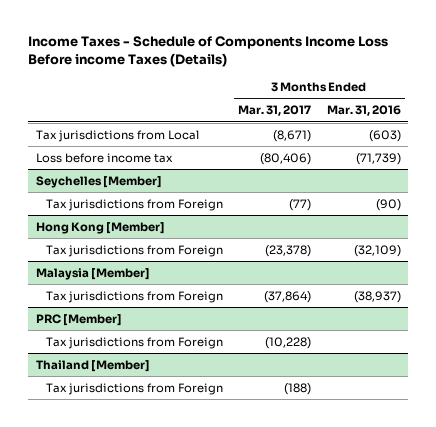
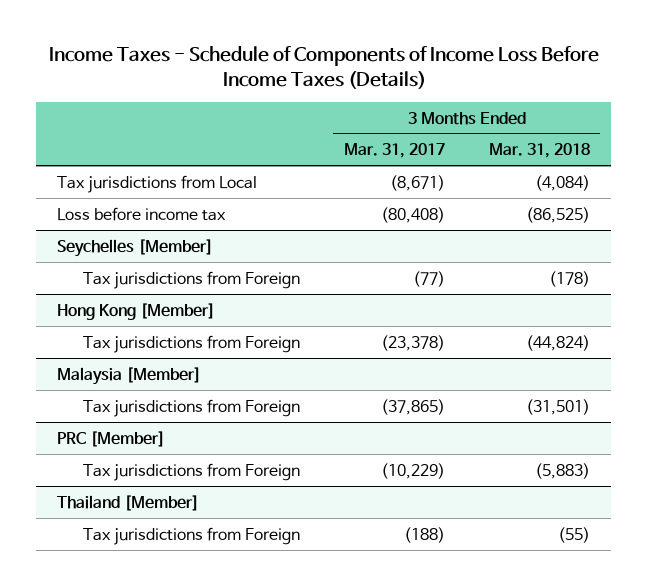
- Income Taxes - Schedule of Components Income Loss Before income Taxes (Details)
+ Income Taxes - Schedule of Components of Income Loss Before Income Taxes (Details)
- | 3 Months Ended Mar. 31, 2017 | 3 Months Ended Mar. 31, 2016
+ | 3 Months Ended Mar. 31, 2017 | 3 Months Ended Mar. 31, 2018
- Loss before income tax | (80,406) | (71,739)
+ Loss before income tax | (80,408) | (86,525)
@ Malaysia [Member]
- Tax jurisdictions from Foreign | (37,864) | (38,937)
+ Tax jurisdictions from Foreign | (37,865) | (31,501)
@ PRC [Member]
- Tax jurisdictions from Foreign | (10,228) |
+ Tax jurisdictions from Foreign | (10,229) | (5,883)

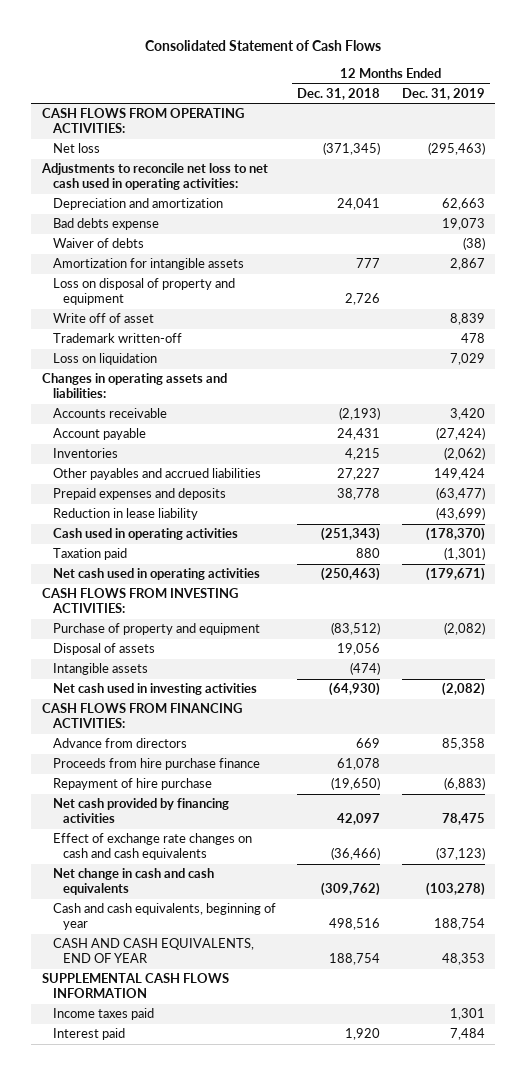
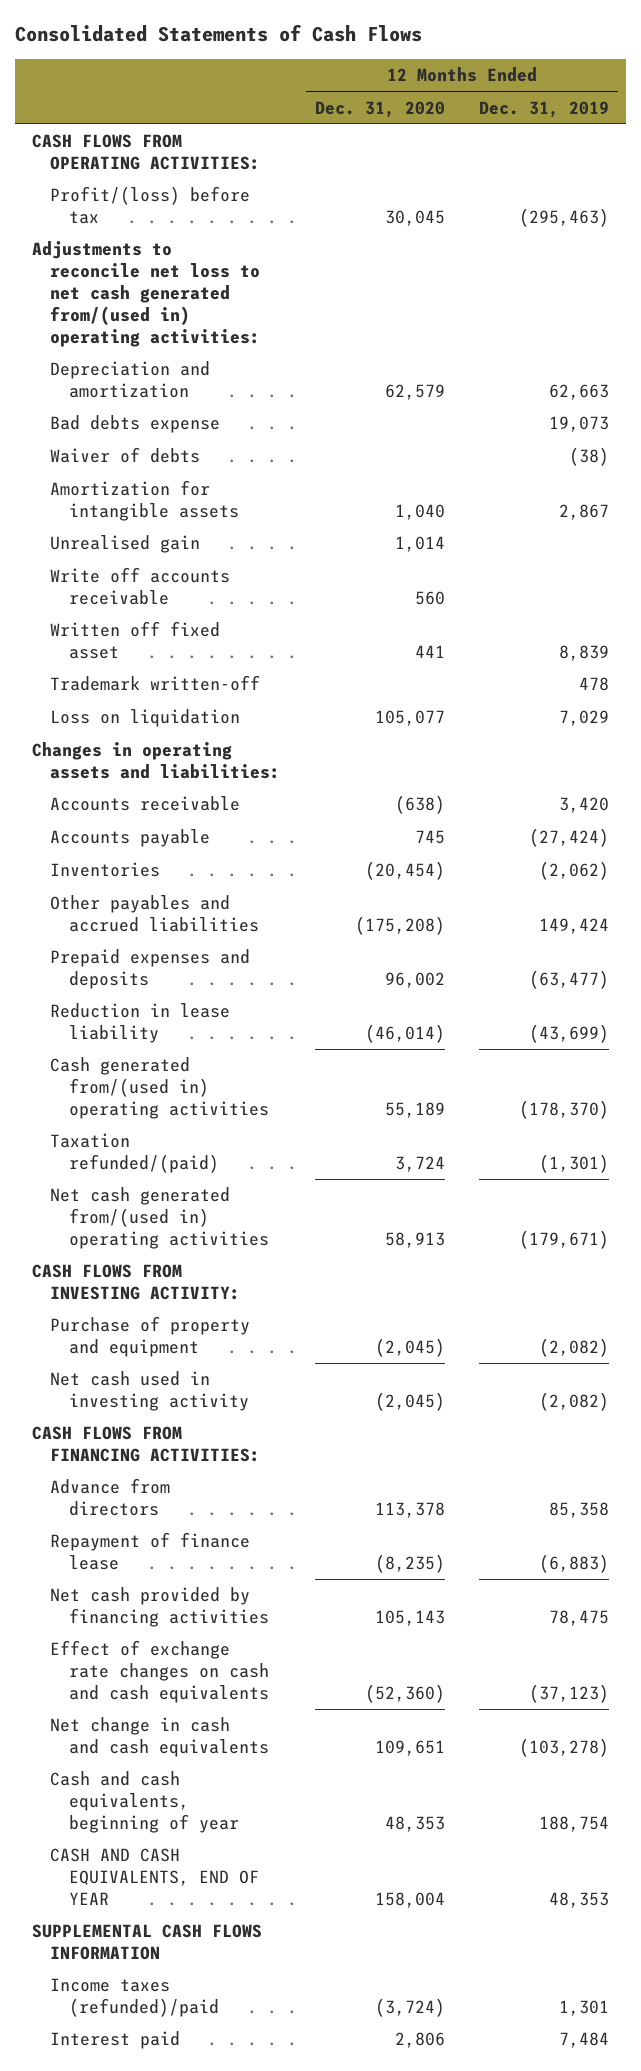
- Consolidated Statement of Cash Flows
+ Consolidated Statements of Cash Flows
- | 12 Months Ended Dec. 31, 2018 | 12 Months Ended Dec. 31, 2019
+ | 12 Months Ended Dec. 31, 2020 | 12 Months Ended Dec. 31, 2019
- Net loss | (371,345) | (295,463)
- Adjustments to reconcile net loss to net cash used in operating activities:
+ Profit/(loss) before tax | 30,045 | (295,463)
+ Adjustments to reconcile net loss to net cash generated from/(used in) operating activities:
- Loss on disposal of property and equipment | 2,726 |
- Write off of asset | | 8,839
+ Unrealised gain | 1,014 |
+ Write off accounts receivable | 560 |
+ Written off fixed asset | 441 | 8,839
- Account payable | 24,431 | (27,424)
+ Accounts payable | 745 | (27,424)
- Cash used in operating activities | (251,343) | (178,370)
- Taxation paid | 880 | (1,301)
- Net cash used in operating activities | (250,463) | (179,671)
- CASH FLOWS FROM INVESTING ACTIVITIES:
+ Cash generated from/(used in) operating activities | 55,189 | (178,370)
+ Taxation refunded/(paid) | 3,724 | (1,301)
+ Net cash generated from/(used in) operating activities | 58,913 | (179,671)
+ CASH FLOWS FROM INVESTING ACTIVITY:
- Disposal of assets | 19,056 |
- Intangible assets | (474) |
- Net cash used in investing activities | (64,930) | (2,082)
+ Net cash used in investing activity | (2,045) | (2,082)
- Proceeds from hire purchase finance | 61,078 |
- Repayment of hire purchase | (19,650) | (6,883)
+ Repayment of finance lease | (8,235) | (6,883)
- Income taxes paid | | 1,301
+ Income taxes (refunded)/paid | (3,724) | 1,301

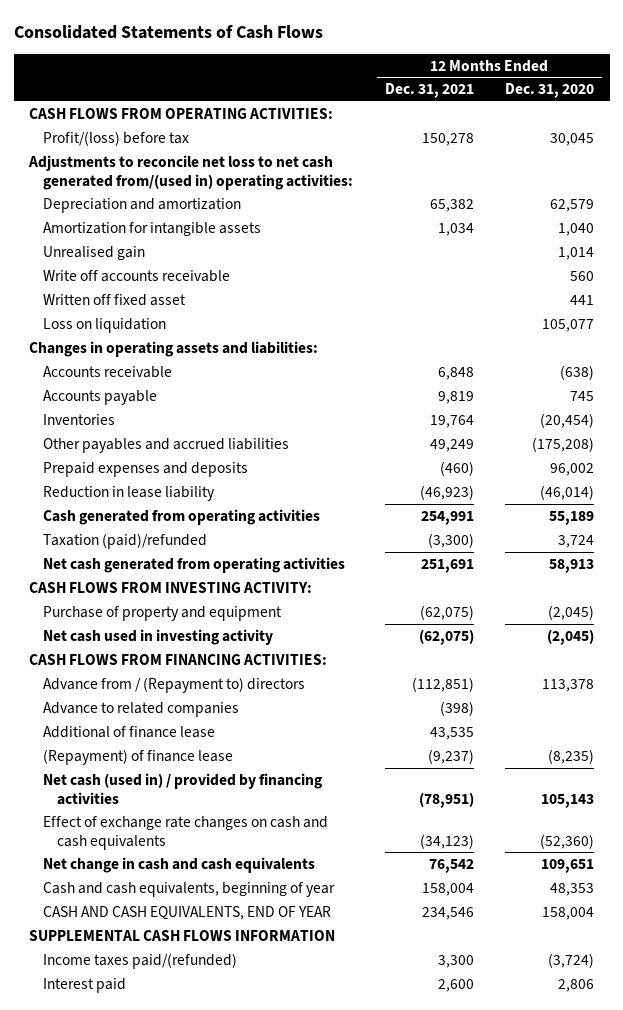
- | 12 Months Ended Dec. 31, 2020 | 12 Months Ended Dec. 31, 2019
+ | 12 Months Ended Dec. 31, 2021 | 12 Months Ended Dec. 31, 2020
- Bad debts expense | | 19,073
- Waiver of debts | | (38)
- Trademark written-off | | 478
- Cash generated from/(used in) operating activities | 55,189 | (178,370)
- Taxation refunded/(paid) | 3,724 | (1,301)
- Net cash generated from/(used in) operating activities | 58,913 | (179,671)
+ Cash generated from operating activities | 254,991 | 55,189
+ Taxation (paid)/refunded | (3,300) | 3,724
+ Net cash generated from operating activities | 251,691 | 58,913
- Advance from directors | 113,378 | 85,358
- Repayment of finance lease | (8,235) | (6,883)
- Net cash provided by financing activities | 105,143 | 78,475
+ Advance from / (Repayment to) directors | (112,851) | 113,378
+ Advance to related companies | (398) |
+ Additional of finance lease | 43,535 |
+ (Repayment) of finance lease | (9,237) | (8,235)
+ Net cash (used in) / provided by financing activities | (78,951) | 105,143
- Income taxes (refunded)/paid | (3,724) | 1,301
+ Income taxes paid/(refunded) | 3,300 | (3,724)

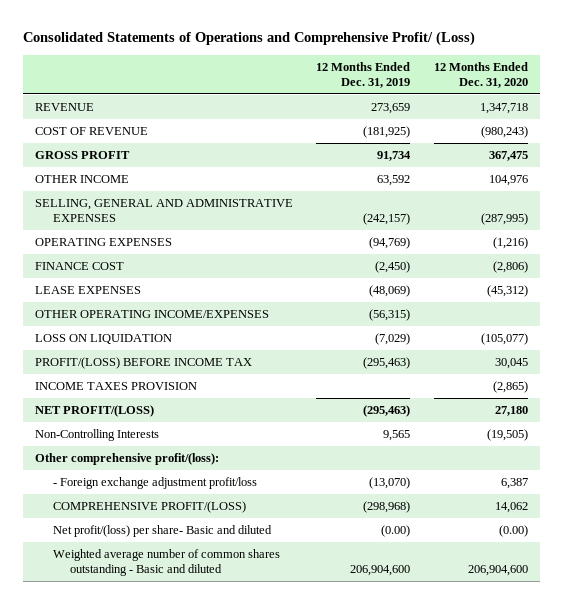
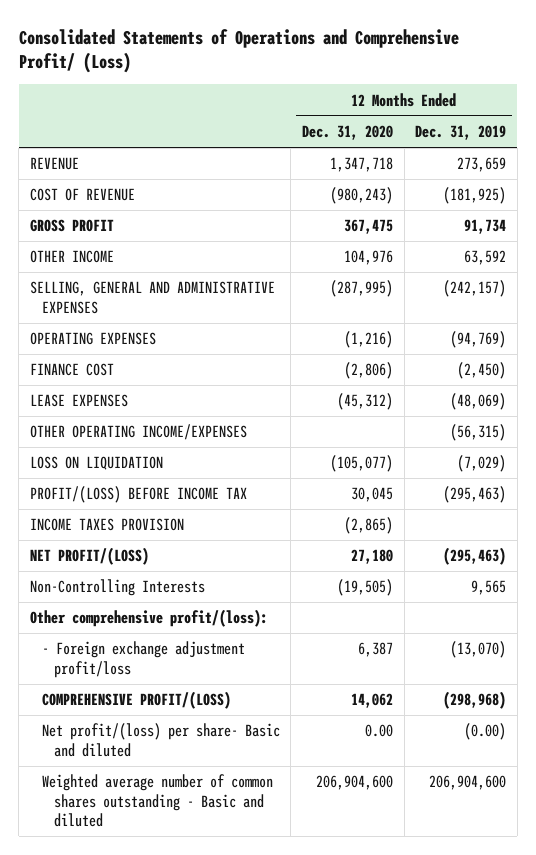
- | 12 Months Ended Dec. 31, 2019 | 12 Months Ended Dec. 31, 2020
+ | 12 Months Ended Dec. 31, 2020 | 12 Months Ended Dec. 31, 2019
- Net profit/(loss) per share- Basic and diluted | (0.00) | (0.00)
+ Net profit/(loss) per share- Basic and diluted | 0.00 | (0.00)

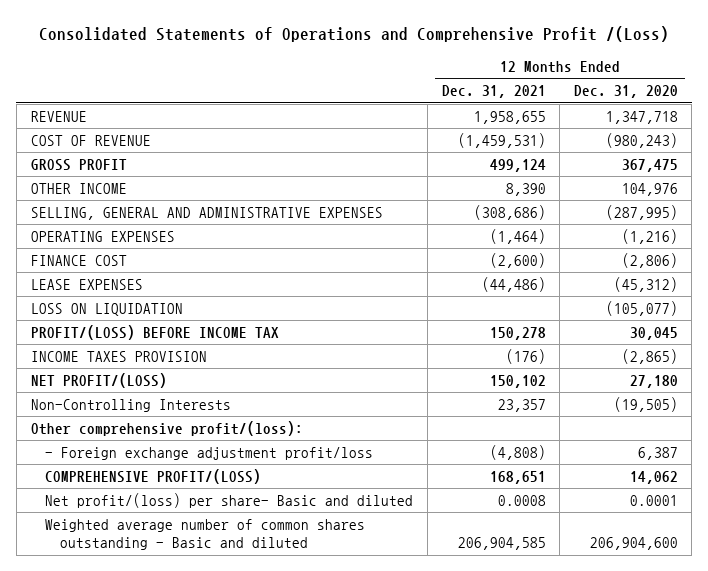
- Consolidated Statements of Operations and Comprehensive Profit/ (Loss)
+ Consolidated Statements of Operations and Comprehensive Profit /(Loss)
- | 12 Months Ended Dec. 31, 2020 | 12 Months Ended Dec. 31, 2019
+ | 12 Months Ended Dec. 31, 2021 | 12 Months Ended Dec. 31, 2020
- OTHER OPERATING INCOME/EXPENSES | | (56,315)
- Net profit/(loss) per share- Basic and diluted | 0.00 | (0.00)
+ Net profit/(loss) per share- Basic and diluted | 0.0008 | 0.0001

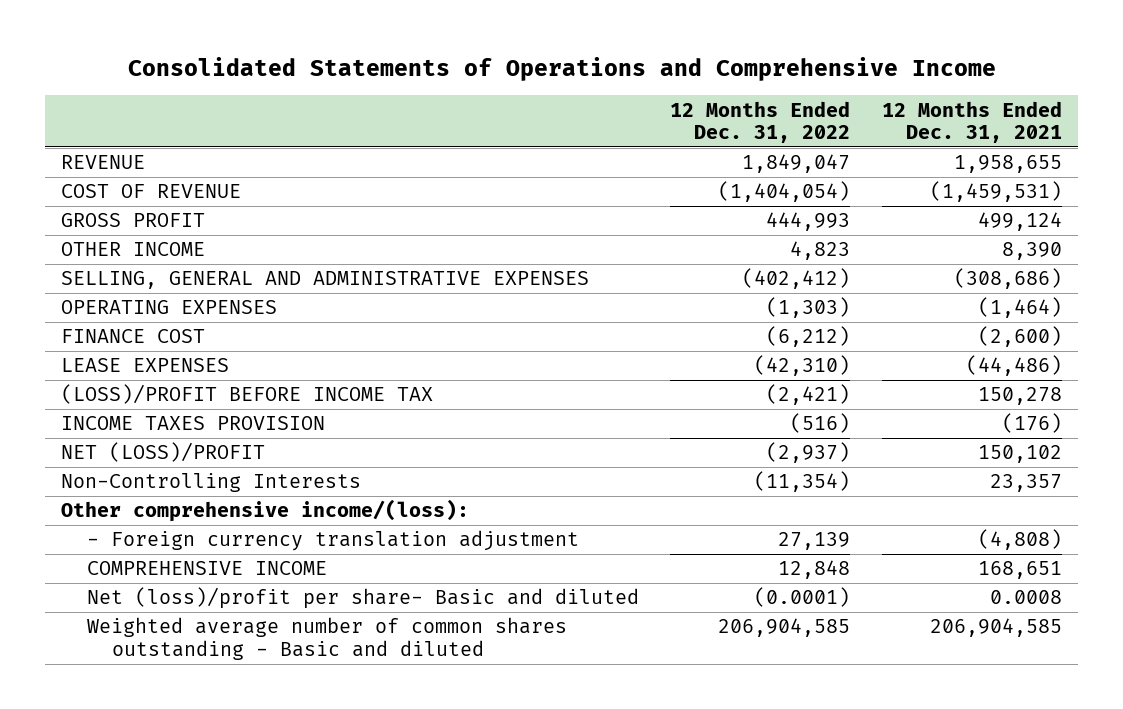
- Consolidated Statements of Operations and Comprehensive Profit /(Loss)
+ Consolidated Statements of Operations and Comprehensive Income
- | 12 Months Ended Dec. 31, 2021 | 12 Months Ended Dec. 31, 2020
+ | 12 Months Ended Dec. 31, 2022 | 12 Months Ended Dec. 31, 2021
- LOSS ON LIQUIDATION | | (105,077)
- PROFIT/(LOSS) BEFORE INCOME TAX | 150,278 | 30,045
+ (LOSS)/PROFIT BEFORE INCOME TAX | (2,421) | 150,278
- NET PROFIT/(LOSS) | 150,102 | 27,180
+ NET (LOSS)/PROFIT | (2,937) | 150,102
- Other comprehensive profit/(loss):
- - Foreign exchange adjustment profit/loss | (4,808) | 6,387
- COMPREHENSIVE PROFIT/(LOSS) | 168,651 | 14,062
- Net profit/(loss) per share- Basic and diluted | 0.0008 | 0.0001
+ Other comprehensive income/(loss):
+ - Foreign currency translation adjustment | 27,139 | (4,808)
+ COMPREHENSIVE INCOME | 12,848 | 168,651
+ Net (loss)/profit per share- Basic and diluted | (0.0001) | 0.0008

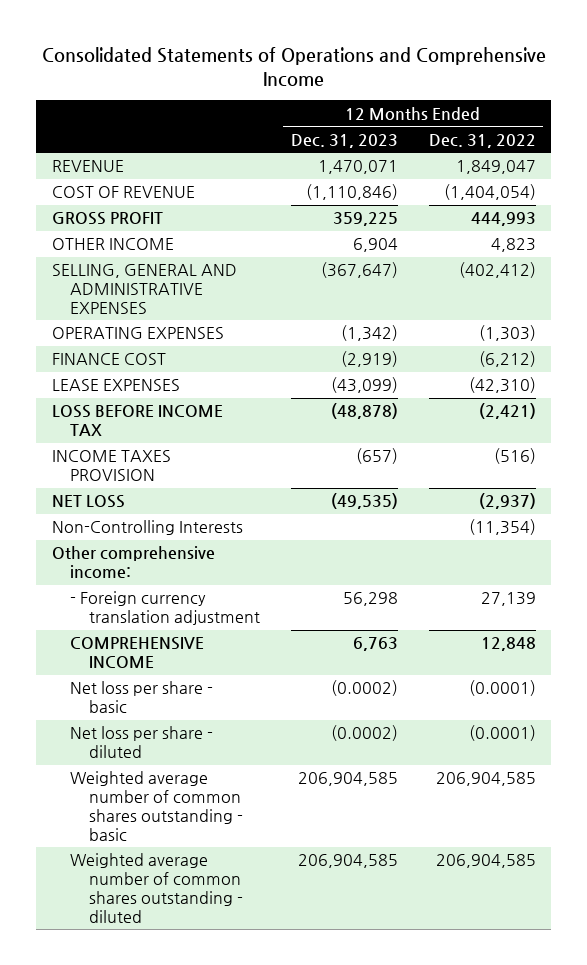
- | 12 Months Ended Dec. 31, 2022 | 12 Months Ended Dec. 31, 2021
+ | 12 Months Ended Dec. 31, 2023 | 12 Months Ended Dec. 31, 2022
- (LOSS)/PROFIT BEFORE INCOME TAX | (2,421) | 150,278
+ LOSS BEFORE INCOME TAX | (48,878) | (2,421)
- NET (LOSS)/PROFIT | (2,937) | 150,102
+ NET LOSS | (49,535) | (2,937)
- Other comprehensive income/(loss):
+ Other comprehensive income:
- Net (loss)/profit per share- Basic and diluted | (0.0001) | 0.0008
- Weighted average number of common shares outstanding - Basic and diluted | 206,904,585 | 206,904,585
+ Net loss per share - basic | (0.0002) | (0.0001)
+ Net loss per share - diluted | (0.0002) | (0.0001)
+ Weighted average number of common shares outstanding - basic | 206,904,585 | 206,904,585
+ Weighted average number of common shares outstanding - diluted | 206,904,585 | 206,904,585

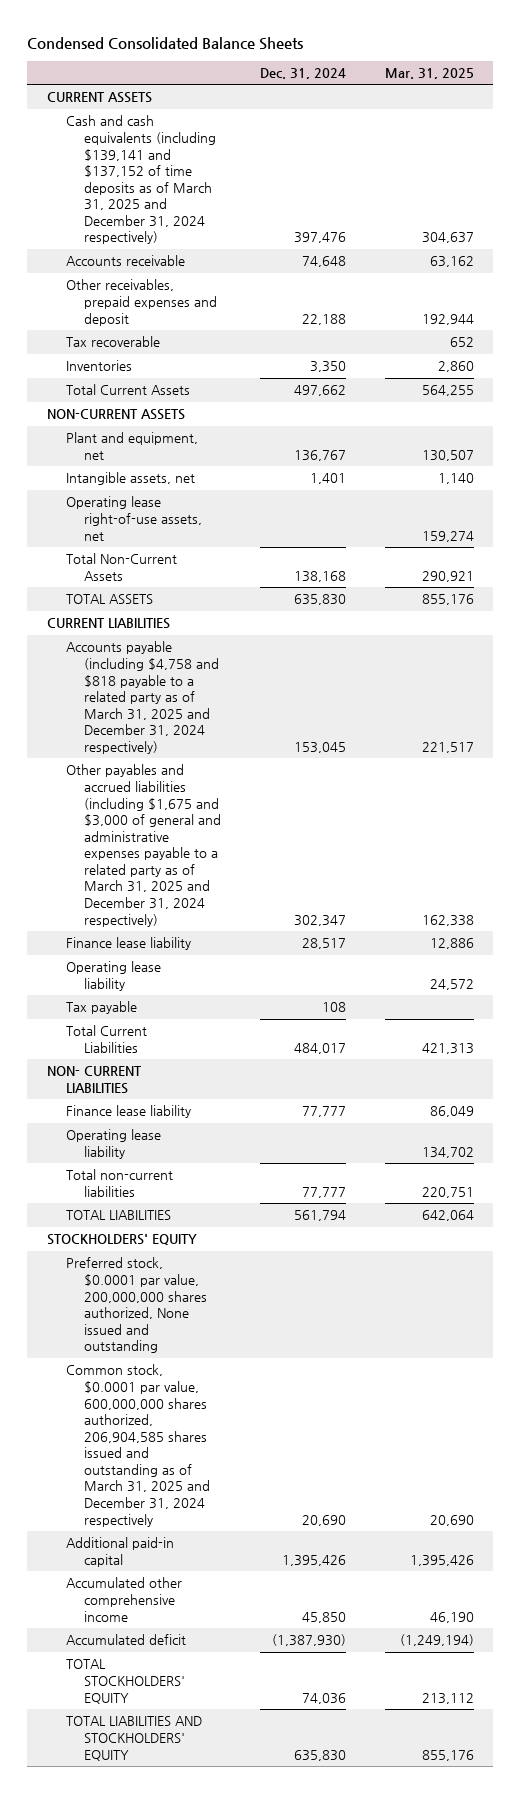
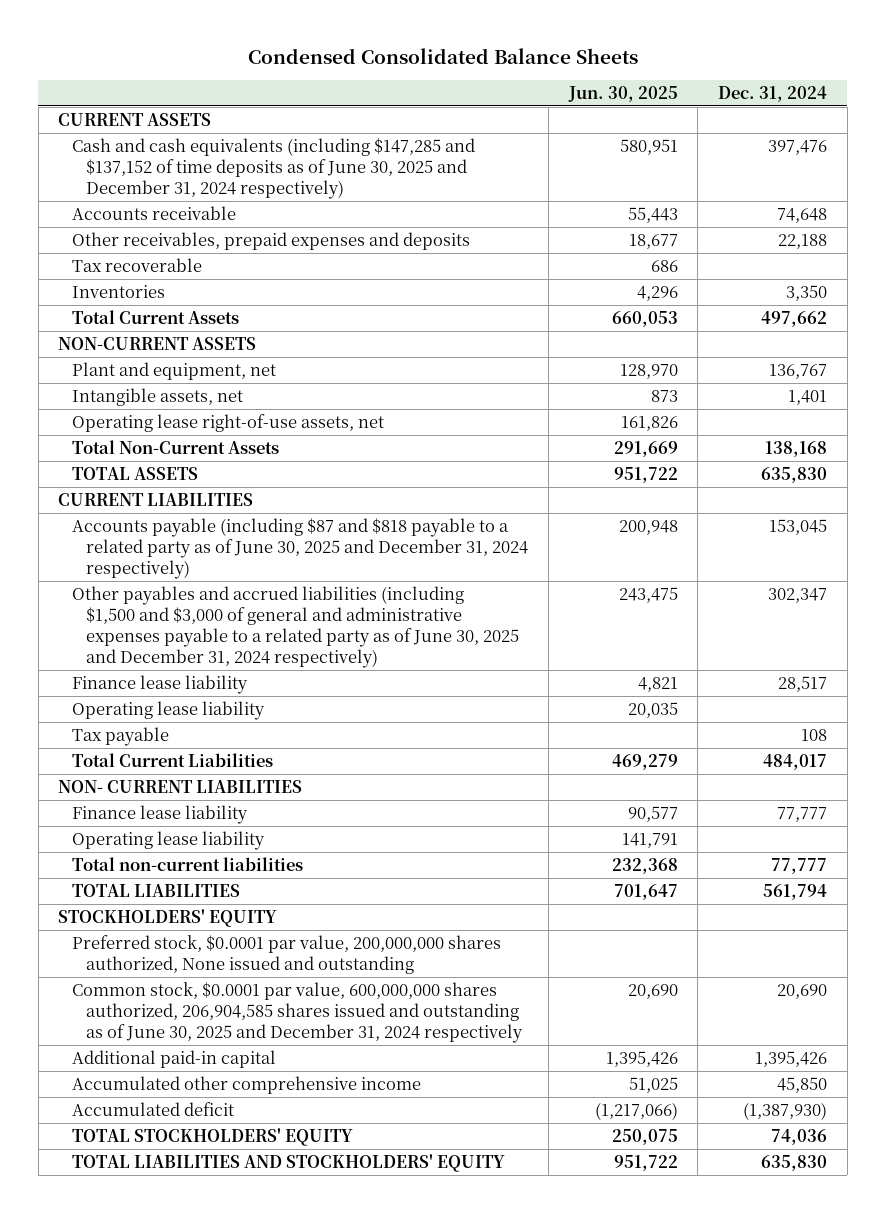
- | Dec. 31, 2024 | Mar. 31, 2025
+ | Jun. 30, 2025 | Dec. 31, 2024
- Cash and cash equivalents (including $139,141 and $137,152 of time deposits as of March 31, 2025 and December 31, 2024 respectively) | 397,476 | 304,637
+ Cash and cash equivalents (including $147,285 and $137,152 of time deposits as of June 30, 2025 and December 31, 2024 respectively) | 580,951 | 397,476
- Other receivables, prepaid expenses and deposit | 22,188 | 192,944
+ Other receivables, prepaid expenses and deposits | 18,677 | 22,188
- Accounts payable (including $4,758 and $818 payable to a related party as of March 31, 2025 and December 31, 2024 respectively) | 153,045 | 221,517
- Other payables and accrued liabilities (including $1,675 and $3,000 of general and administrative expenses payable to a related party as of March 31, 2025 and December 31, 2024 respectively) | 302,347 | 162,338
+ Accounts payable (including $87 and $818 payable to a related party as of June 30, 2025 and December 31, 2024 respectively) | 200,948 | 153,045
+ Other payables and accrued liabilities (including $1,500 and $3,000 of general and administrative expenses payable to a related party as of June 30, 2025 and December 31, 2024 respectively) | 243,475 | 302,347
- Common stock, $0.0001 par value, 600,000,000 shares authorized, 206,904,585 shares issued and outstanding as of March 31, 2025 and December 31, 2024 respectively | 20,690 | 20,690
+ Common stock, $0.0001 par value, 600,000,000 shares authorized, 206,904,585 shares issued and outstanding as of June 30, 2025 and December 31, 2024 respectively | 20,690 | 20,690

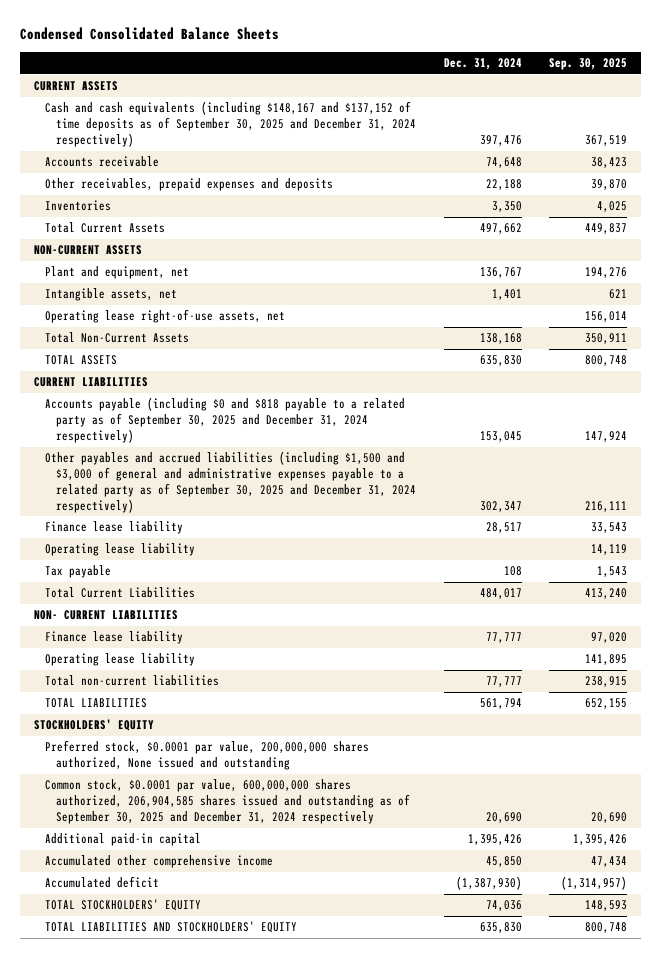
- | Jun. 30, 2025 | Dec. 31, 2024
+ | Dec. 31, 2024 | Sep. 30, 2025
- Cash and cash equivalents (including $147,285 and $137,152 of time deposits as of June 30, 2025 and December 31, 2024 respectively) | 580,951 | 397,476
+ Cash and cash equivalents (including $148,167 and $137,152 of time deposits as of September 30, 2025 and December 31, 2024 respectively) | 397,476 | 367,519
- Tax recoverable | 686 |
- Accounts payable (including $87 and $818 payable to a related party as of June 30, 2025 and December 31, 2024 respectively) | 200,948 | 153,045
- Other payables and accrued liabilities (including $1,500 and $3,000 of general and administrative expenses payable to a related party as of June 30, 2025 and December 31, 2024 respectively) | 243,475 | 302,347
+ Accounts payable (including $0 and $818 payable to a related party as of September 30, 2025 and December 31, 2024 respectively) | 153,045 | 147,924
+ Other payables and accrued liabilities (including $1,500 and $3,000 of general and administrative expenses payable to a related party as of September 30, 2025 and December 31, 2024 respectively) | 302,347 | 216,111
- Common stock, $0.0001 par value, 600,000,000 shares authorized, 206,904,585 shares issued and outstanding as of June 30, 2025 and December 31, 2024 respectively | 20,690 | 20,690
+ Common stock, $0.0001 par value, 600,000,000 shares authorized, 206,904,585 shares issued and outstanding as of September 30, 2025 and December 31, 2024 respectively | 20,690 | 20,690

